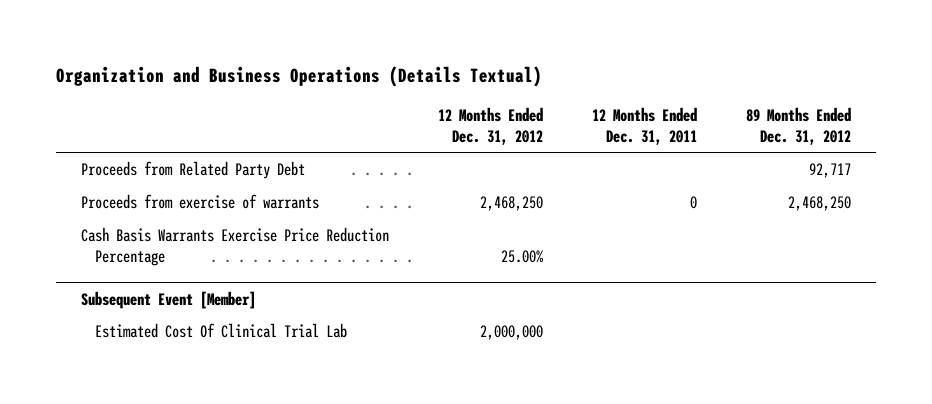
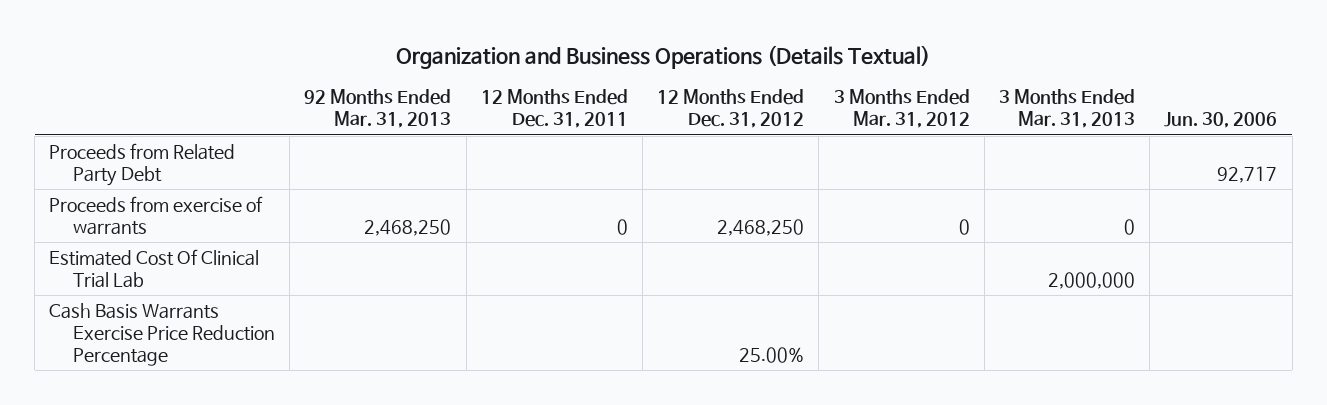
- | 12 Months Ended Dec. 31, 2012 | 12 Months Ended Dec. 31, 2011 | 89 Months Ended Dec. 31, 2012
+ | 92 Months Ended Mar. 31, 2013 | 12 Months Ended Dec. 31, 2011 | 12 Months Ended Dec. 31, 2012 | 3 Months Ended Mar. 31, 2012 | 3 Months Ended Mar. 31, 2013 | Jun. 30, 2006
+ Estimated Cost Of Clinical Trial Lab | | | | | 2,000,000 |
- Subsequent Event [Member]
- Estimated Cost Of Clinical Trial Lab | 2,000,000 | |

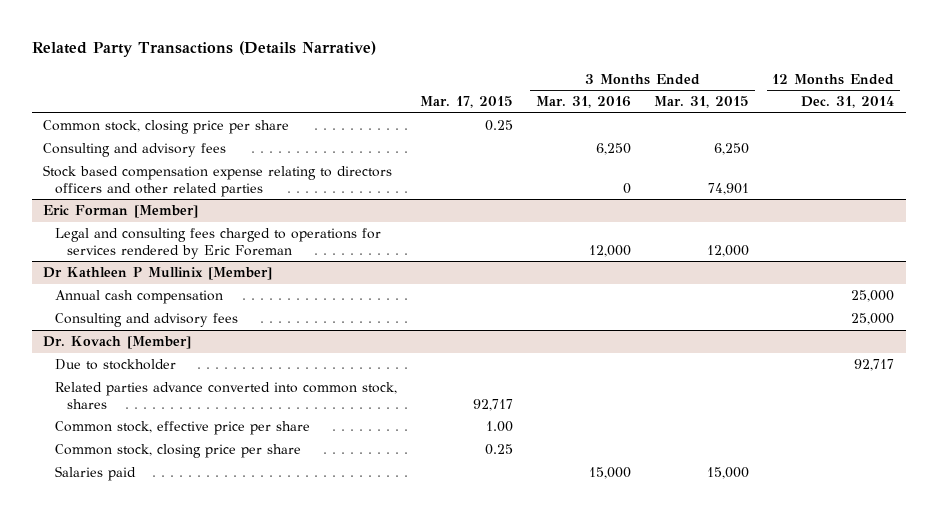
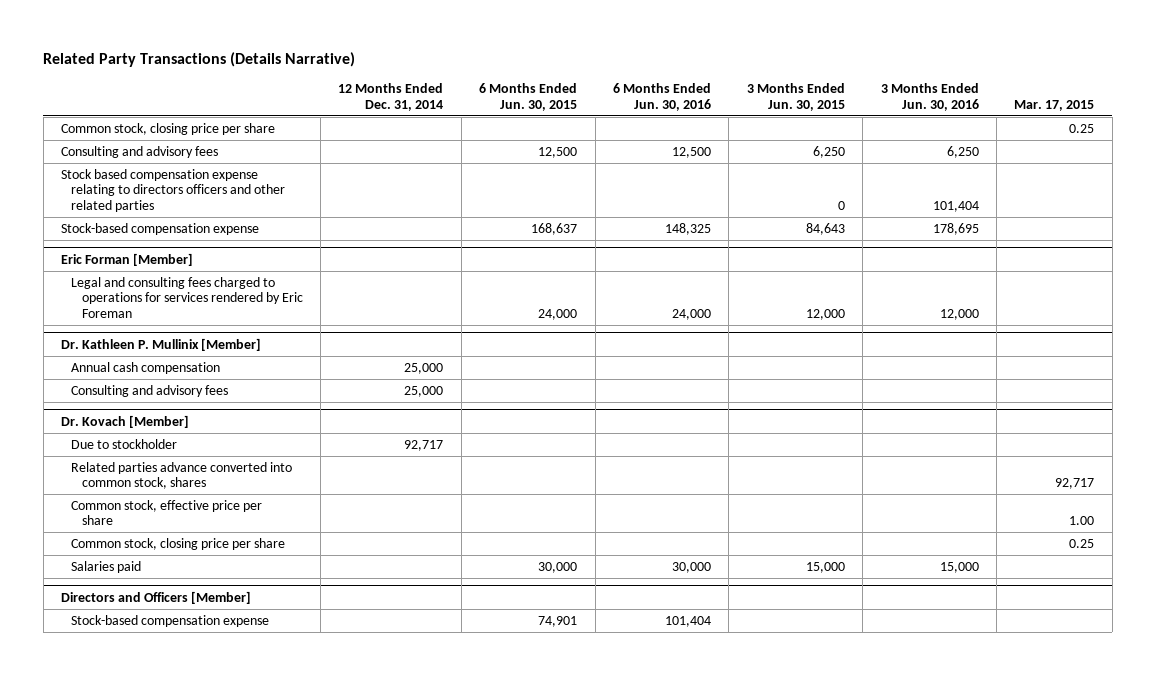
- | Mar. 17, 2015 | 3 Months Ended Mar. 31, 2016 | 3 Months Ended Mar. 31, 2015 | 12 Months Ended Dec. 31, 2014
+ | 12 Months Ended Dec. 31, 2014 | 6 Months Ended Jun. 30, 2015 | 6 Months Ended Jun. 30, 2016 | 3 Months Ended Jun. 30, 2015 | 3 Months Ended Jun. 30, 2016 | Mar. 17, 2015
+ Stock-based compensation expense | | 168,637 | 148,325 | 84,643 | 178,695 |
- Dr Kathleen P Mullinix [Member]
+ Dr. Kathleen P. Mullinix [Member]
+ Directors and Officers [Member]
+ Stock-based compensation expense | | 74,901 | 101,404 | | |

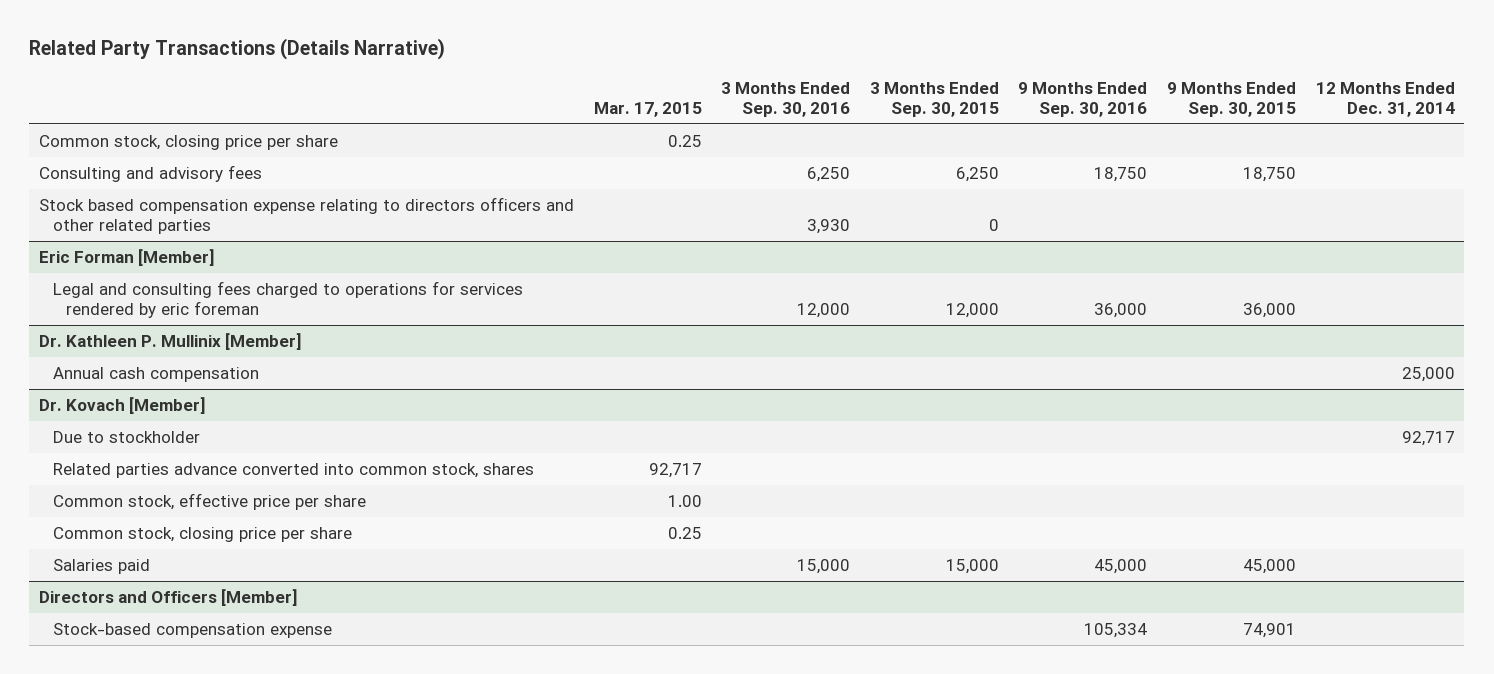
- | 12 Months Ended Dec. 31, 2014 | 6 Months Ended Jun. 30, 2015 | 6 Months Ended Jun. 30, 2016 | 3 Months Ended Jun. 30, 2015 | 3 Months Ended Jun. 30, 2016 | Mar. 17, 2015
+ | Mar. 17, 2015 | 3 Months Ended Sep. 30, 2016 | 3 Months Ended Sep. 30, 2015 | 9 Months Ended Sep. 30, 2016 | 9 Months Ended Sep. 30, 2015 | 12 Months Ended Dec. 31, 2014
- Stock-based compensation expense | | 168,637 | 148,325 | 84,643 | 178,695 |
@ Eric Forman [Member]
- Legal and consulting fees charged to operations for services rendered by Eric Foreman | | 24,000 | 24,000 | 12,000 | 12,000 |
+ Legal and consulting fees charged to operations for services rendered by eric foreman | | 12,000 | 12,000 | 36,000 | 36,000 |
@ Dr. Kathleen P. Mullinix [Member]
- Consulting and advisory fees | 25,000 | | | | |

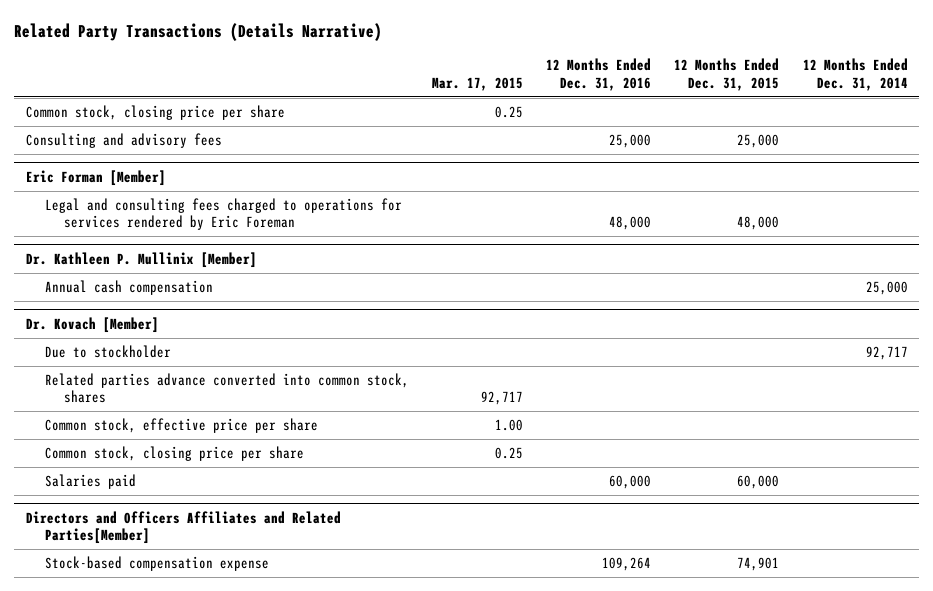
- | Mar. 17, 2015 | 3 Months Ended Sep. 30, 2016 | 3 Months Ended Sep. 30, 2015 | 9 Months Ended Sep. 30, 2016 | 9 Months Ended Sep. 30, 2015 | 12 Months Ended Dec. 31, 2014
+ | Mar. 17, 2015 | 12 Months Ended Dec. 31, 2016 | 12 Months Ended Dec. 31, 2015 | 12 Months Ended Dec. 31, 2014
- Stock based compensation expense relating to directors officers and other related parties | | 3,930 | 0 | | |
@ Eric Forman [Member]
- Legal and consulting fees charged to operations for services rendered by eric foreman | | 12,000 | 12,000 | 36,000 | 36,000 |
+ Legal and consulting fees charged to operations for services rendered by Eric Foreman | | 48,000 | 48,000 |
- Directors and Officers [Member]
+ Directors and Officers Affiliates and Related Parties[Member]

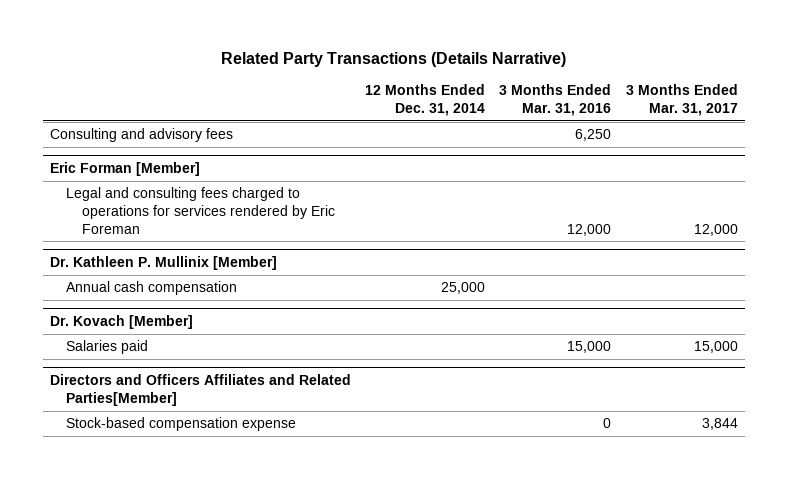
- | Mar. 17, 2015 | 12 Months Ended Dec. 31, 2016 | 12 Months Ended Dec. 31, 2015 | 12 Months Ended Dec. 31, 2014
+ | 12 Months Ended Dec. 31, 2014 | 3 Months Ended Mar. 31, 2016 | 3 Months Ended Mar. 31, 2017
- Common stock, closing price per share | 0.25 | | |
@ Dr. Kovach [Member]
- Due to stockholder | | | | 92,717
- Related parties advance converted into common stock, shares | 92,717 | | |
- Common stock, effective price per share | 1.00 | | |
- Common stock, closing price per share | 0.25 | | |

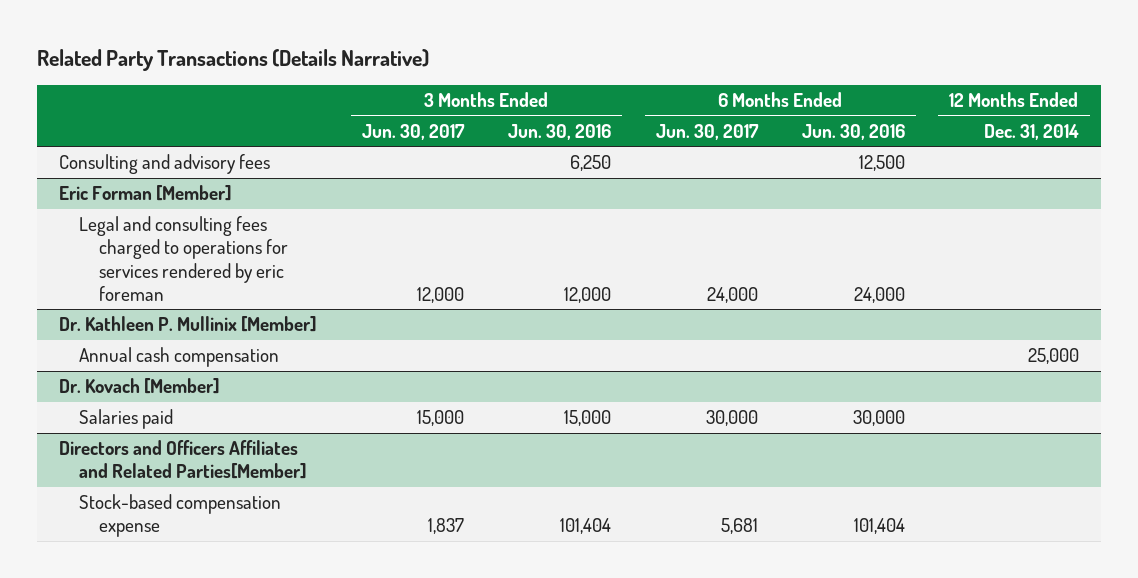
- | 12 Months Ended Dec. 31, 2014 | 3 Months Ended Mar. 31, 2016 | 3 Months Ended Mar. 31, 2017
+ | 3 Months Ended Jun. 30, 2017 | 3 Months Ended Jun. 30, 2016 | 6 Months Ended Jun. 30, 2017 | 6 Months Ended Jun. 30, 2016 | 12 Months Ended Dec. 31, 2014
@ Eric Forman [Member]
- Legal and consulting fees charged to operations for services rendered by Eric Foreman | | 12,000 | 12,000
+ Legal and consulting fees charged to operations for services rendered by eric foreman | 12,000 | 12,000 | 24,000 | 24,000 |

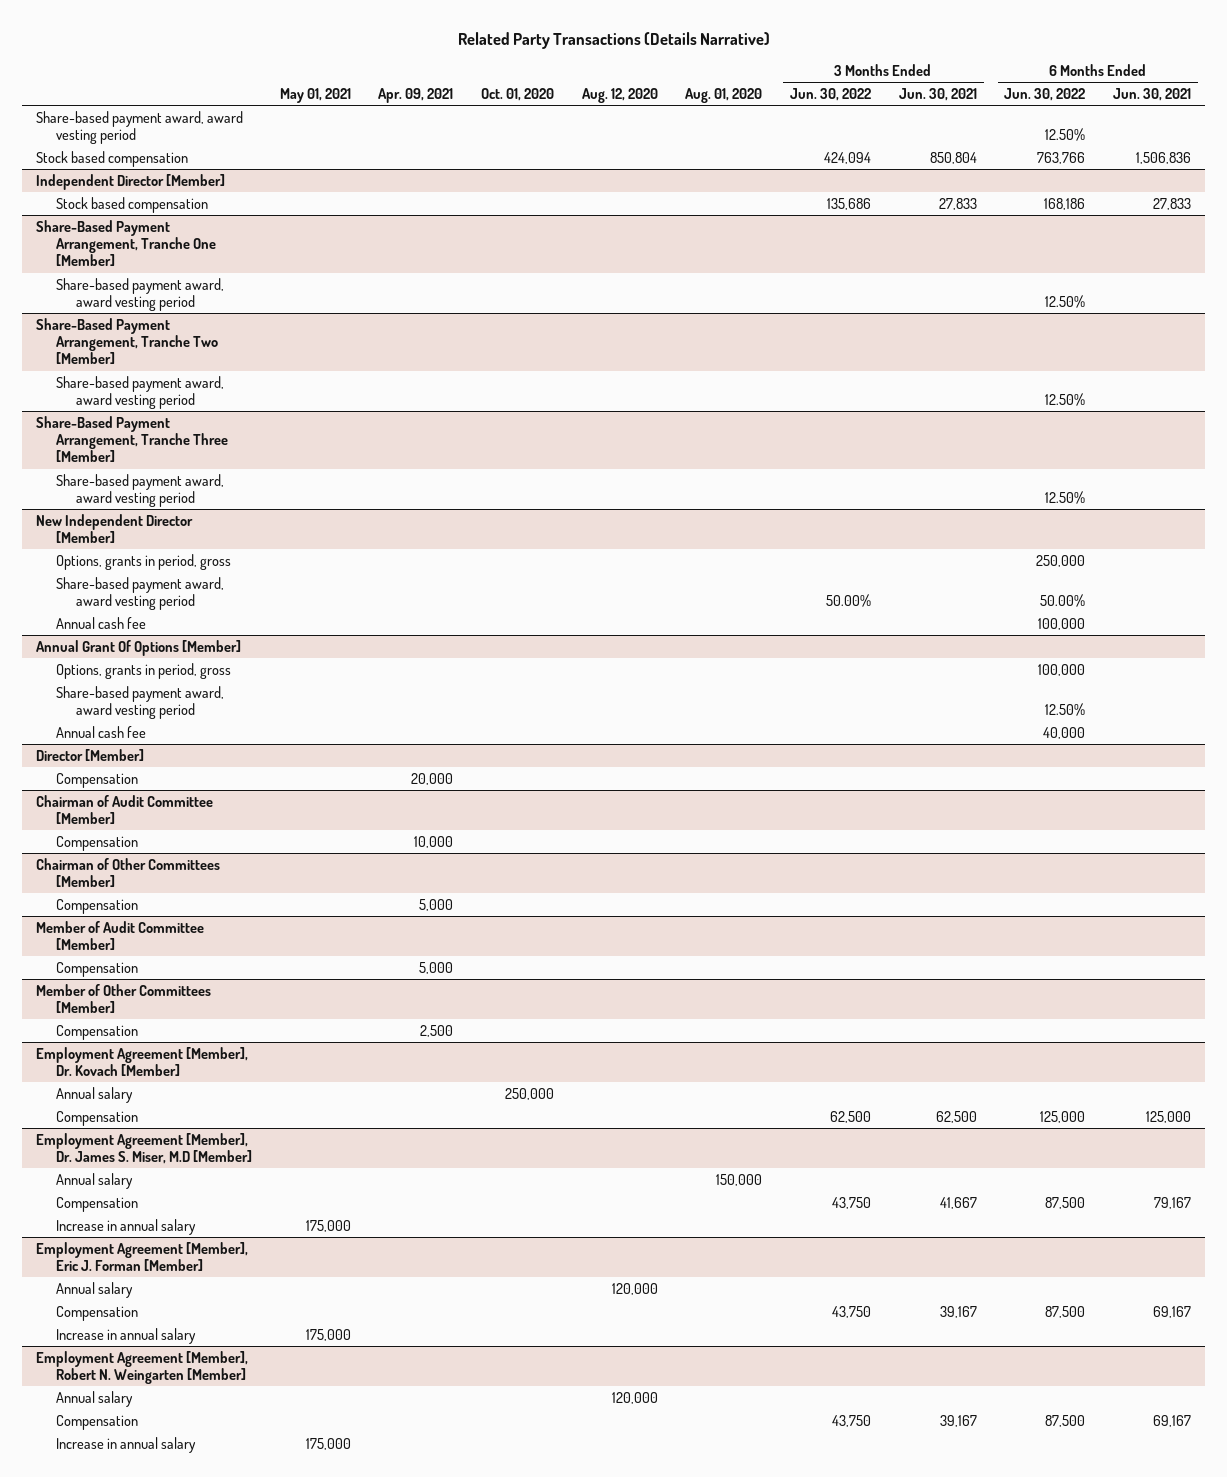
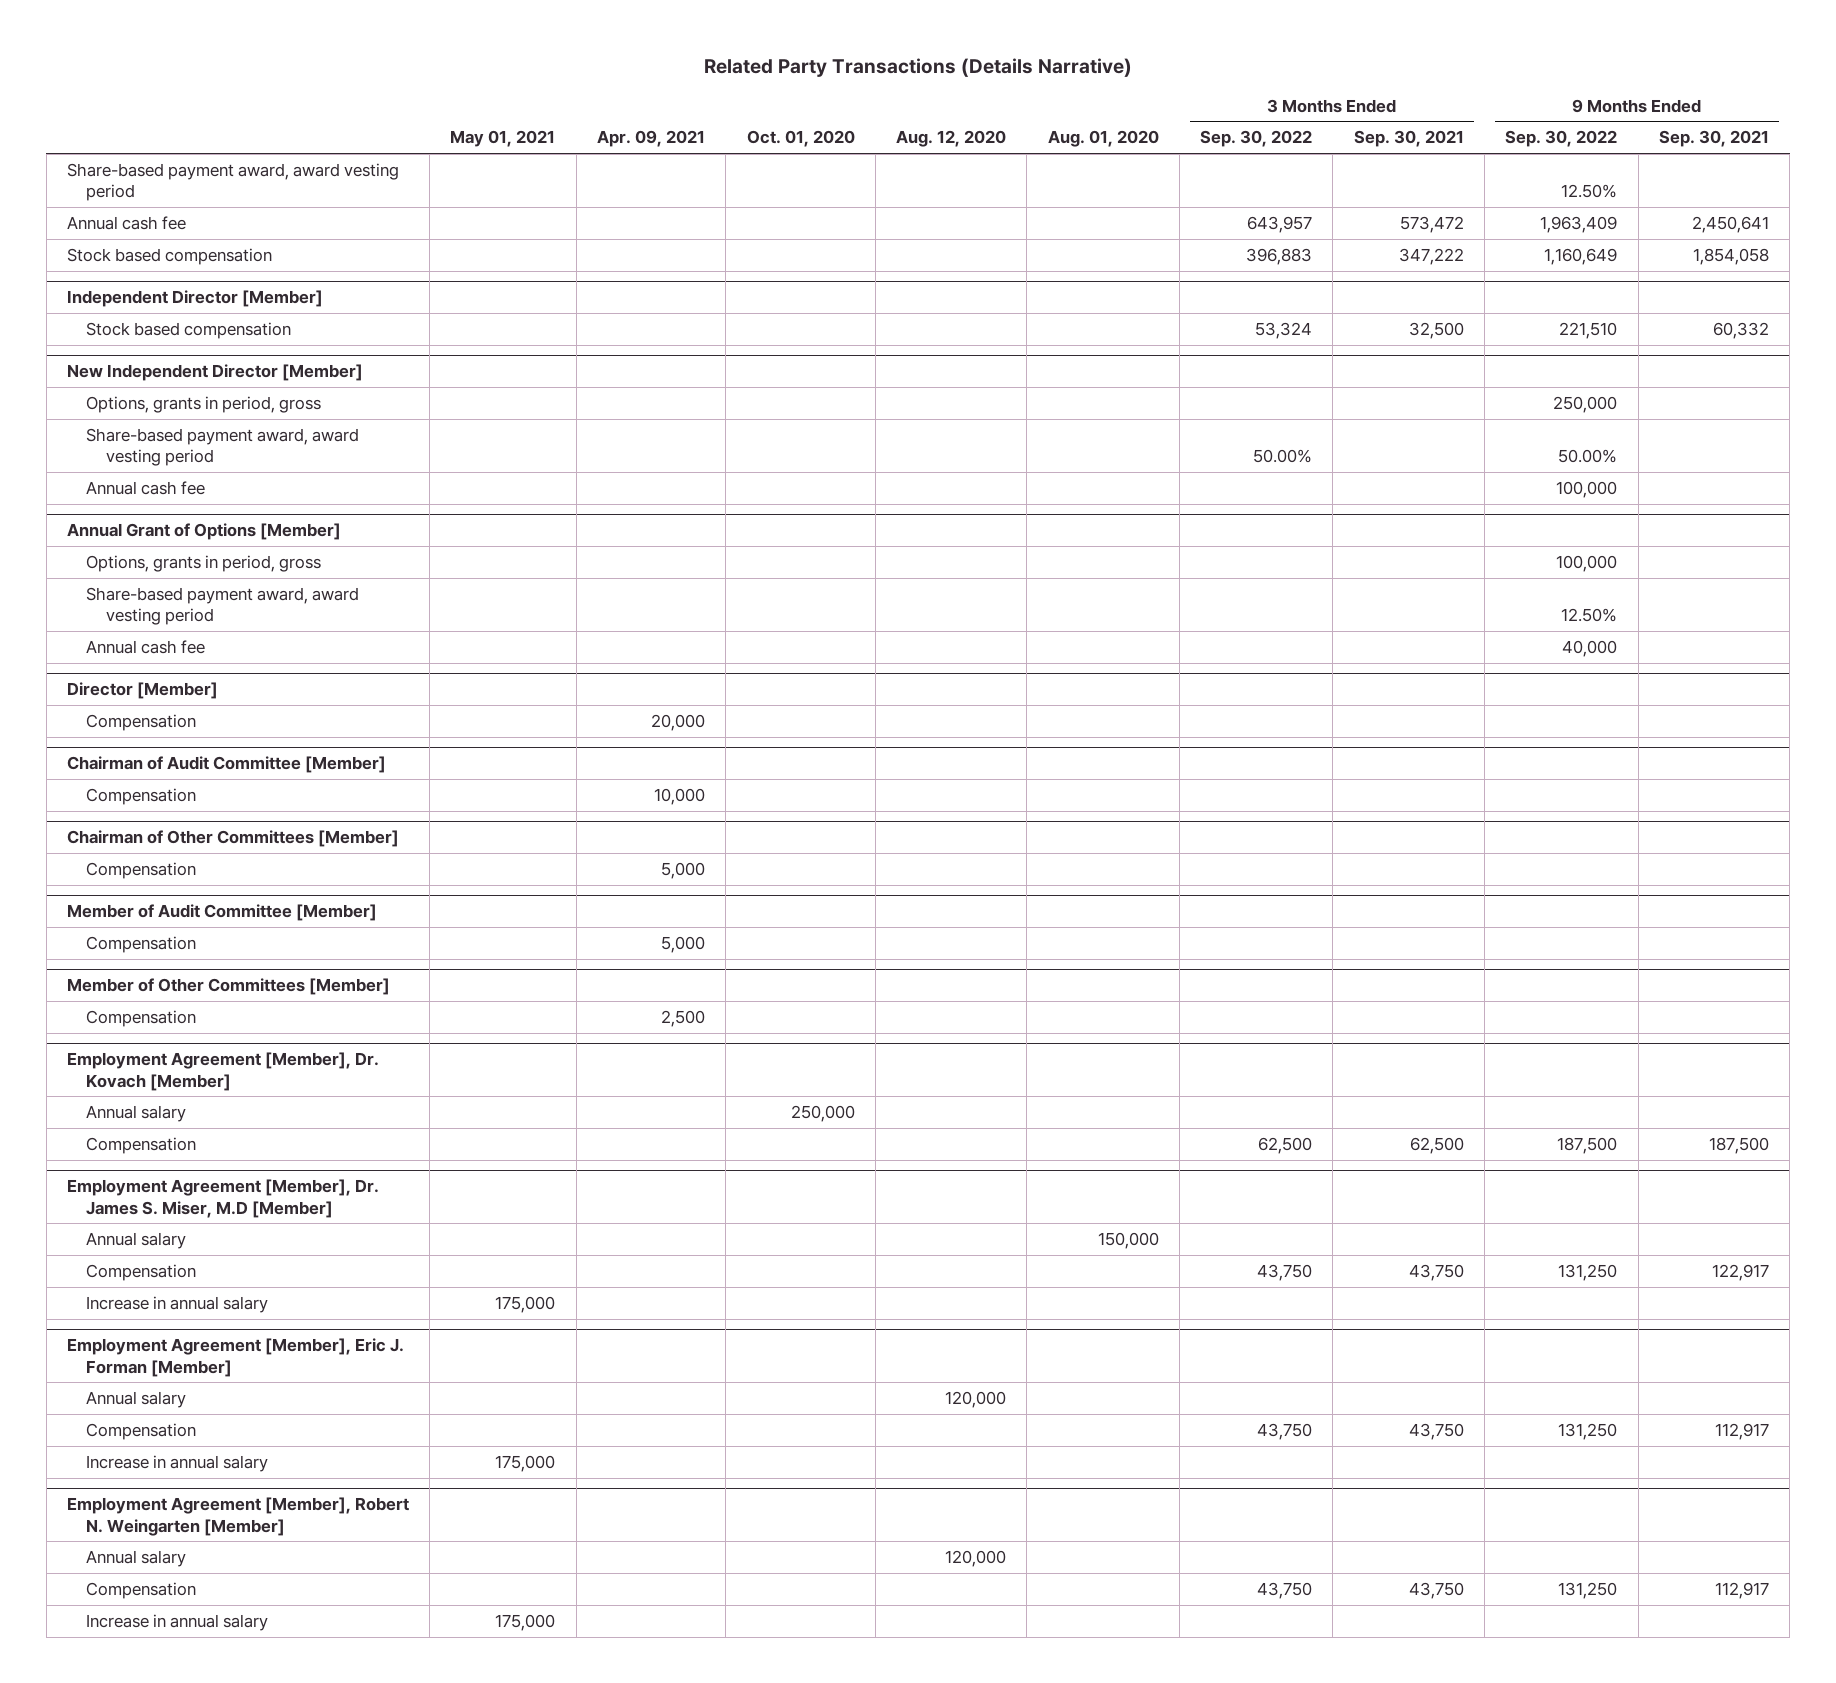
- | May 01, 2021 | Apr. 09, 2021 | Oct. 01, 2020 | Aug. 12, 2020 | Aug. 01, 2020 | 3 Months Ended Jun. 30, 2022 | 3 Months Ended Jun. 30, 2021 | 6 Months Ended Jun. 30, 2022 | 6 Months Ended Jun. 30, 2021
+ | May 01, 2021 | Apr. 09, 2021 | Oct. 01, 2020 | Aug. 12, 2020 | Aug. 01, 2020 | 3 Months Ended Sep. 30, 2022 | 3 Months Ended Sep. 30, 2021 | 9 Months Ended Sep. 30, 2022 | 9 Months Ended Sep. 30, 2021
+ Annual cash fee | | | | | | 643,957 | 573,472 | 1,963,409 | 2,450,641
- Share-Based Payment Arrangement, Tranche One [Member]
- Share-based payment award, award vesting period | | | | | | | | 12.50% |
- Share-Based Payment Arrangement, Tranche Two [Member]
- Share-based payment award, award vesting period | | | | | | | | 12.50% |
- Share-Based Payment Arrangement, Tranche Three [Member]
- Share-based payment award, award vesting period | | | | | | | | 12.50% |
- Annual Grant Of Options [Member]
+ Annual Grant of Options [Member]

